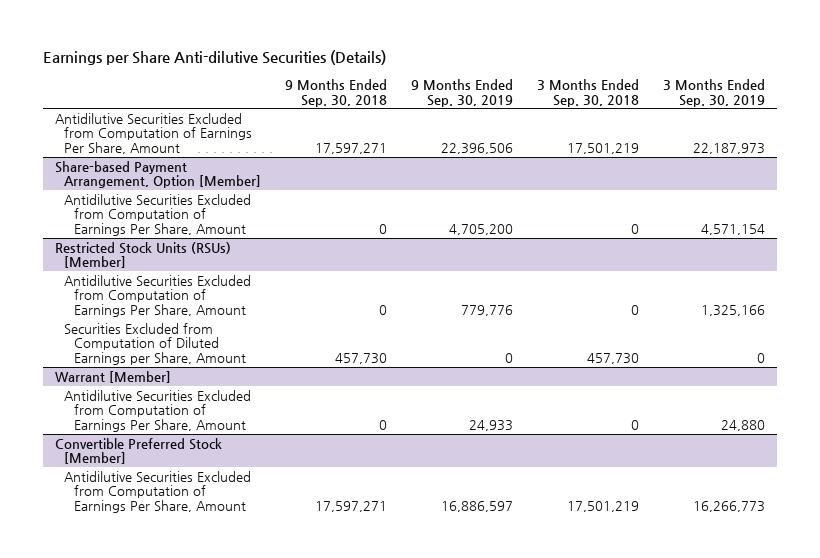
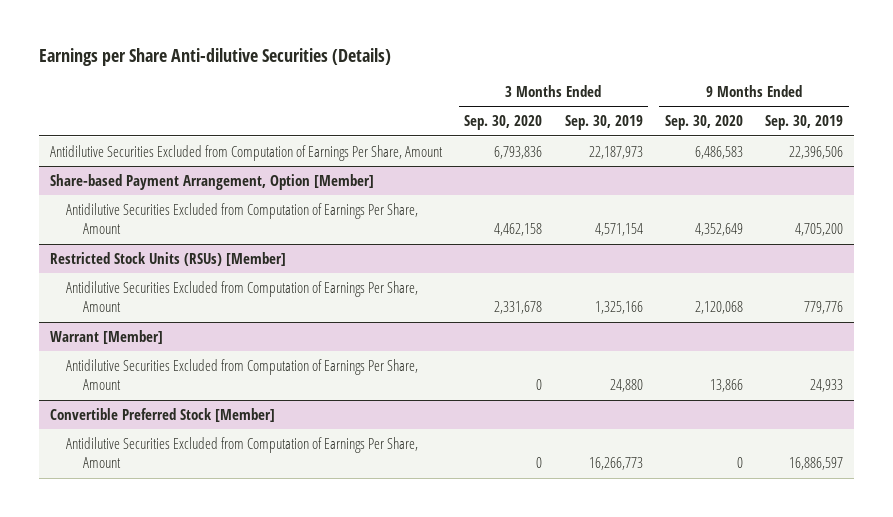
- | 9 Months Ended Sep. 30, 2018 | 9 Months Ended Sep. 30, 2019 | 3 Months Ended Sep. 30, 2018 | 3 Months Ended Sep. 30, 2019
+ | 3 Months Ended Sep. 30, 2020 | 3 Months Ended Sep. 30, 2019 | 9 Months Ended Sep. 30, 2020 | 9 Months Ended Sep. 30, 2019
@ Restricted Stock Units (RSUs) [Member]
- Securities Excluded from Computation of Diluted Earnings per Share, Amount | 457,730 | 0 | 457,730 | 0

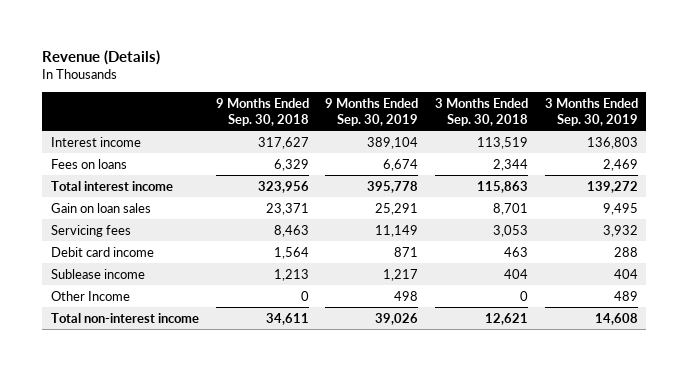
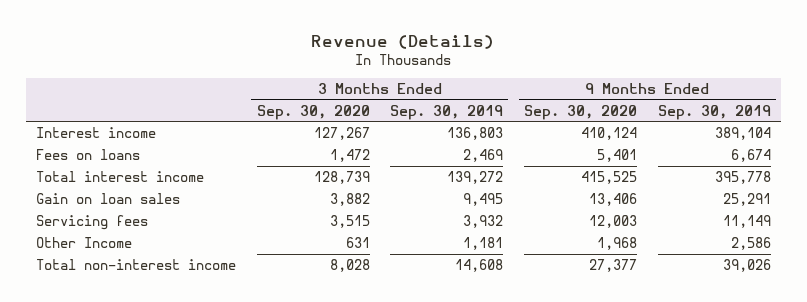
- | 9 Months Ended Sep. 30, 2018 | 9 Months Ended Sep. 30, 2019 | 3 Months Ended Sep. 30, 2018 | 3 Months Ended Sep. 30, 2019
+ | 3 Months Ended Sep. 30, 2020 | 3 Months Ended Sep. 30, 2019 | 9 Months Ended Sep. 30, 2020 | 9 Months Ended Sep. 30, 2019
- Debit card income | 1,564 | 871 | 463 | 288
- Sublease income | 1,213 | 1,217 | 404 | 404
- Other Income | 0 | 498 | 0 | 489
+ Other Income | 631 | 1,181 | 1,968 | 2,586

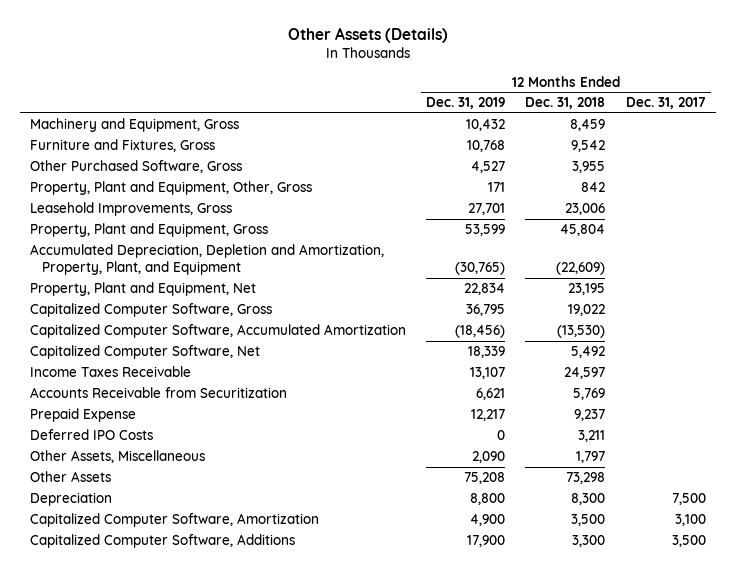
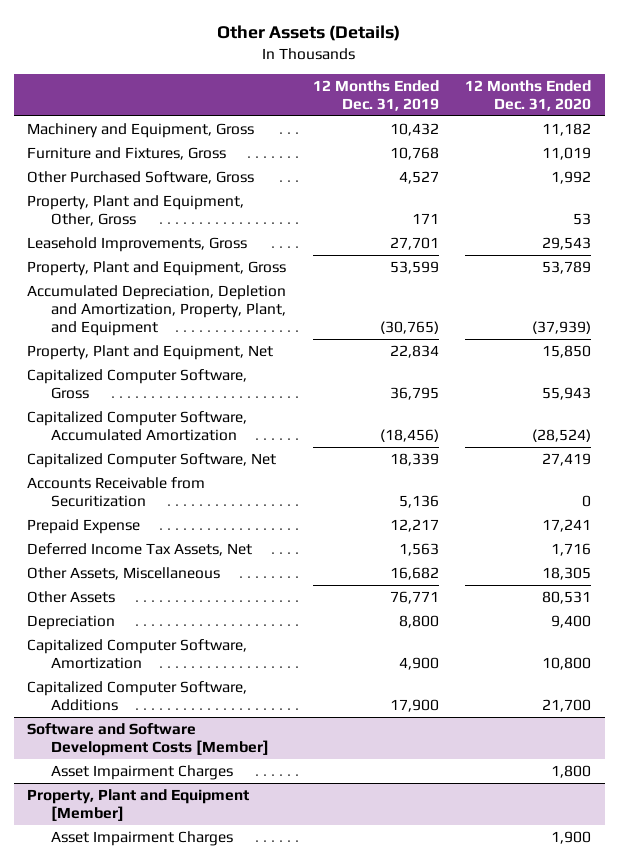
- | 12 Months Ended Dec. 31, 2019 | 12 Months Ended Dec. 31, 2018 | 12 Months Ended Dec. 31, 2017
+ | 12 Months Ended Dec. 31, 2019 | 12 Months Ended Dec. 31, 2020
- Income Taxes Receivable | 13,107 | 24,597 |
- Accounts Receivable from Securitization | 6,621 | 5,769 |
+ Accounts Receivable from Securitization | 5,136 | 0
- Deferred IPO Costs | 0 | 3,211 |
- Other Assets, Miscellaneous | 2,090 | 1,797 |
- Other Assets | 75,208 | 73,298 |
+ Deferred Income Tax Assets, Net | 1,563 | 1,716
+ Other Assets, Miscellaneous | 16,682 | 18,305
+ Other Assets | 76,771 | 80,531
+ Software and Software Development Costs [Member]
+ Asset Impairment Charges | | 1,800
+ Property, Plant and Equipment [Member]
+ Asset Impairment Charges | | 1,900

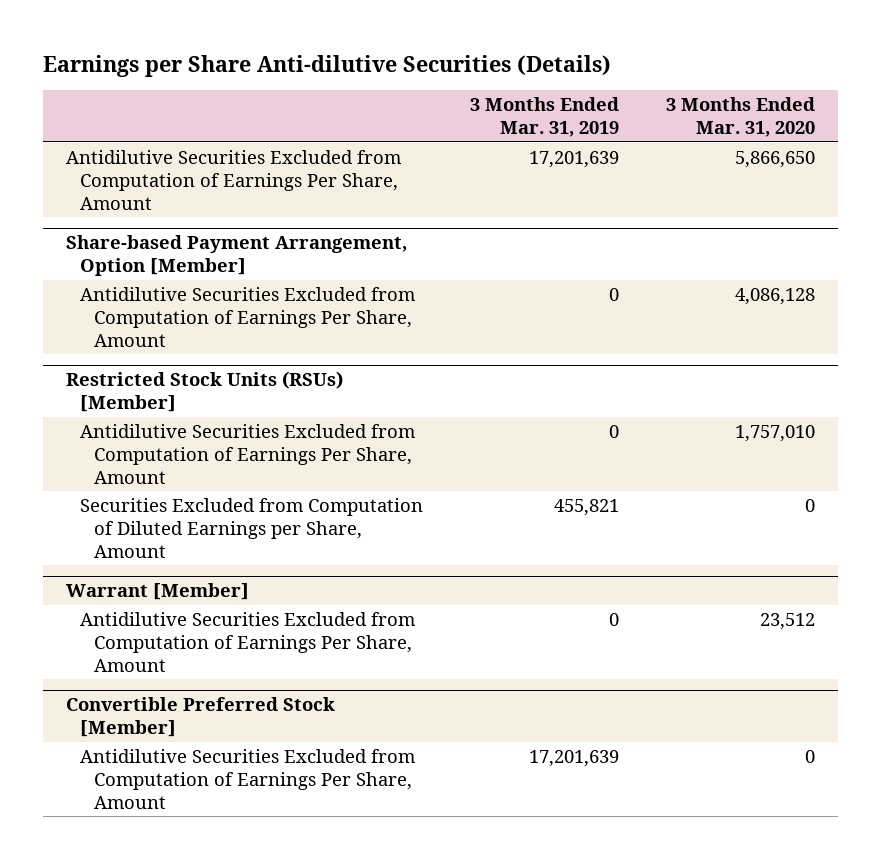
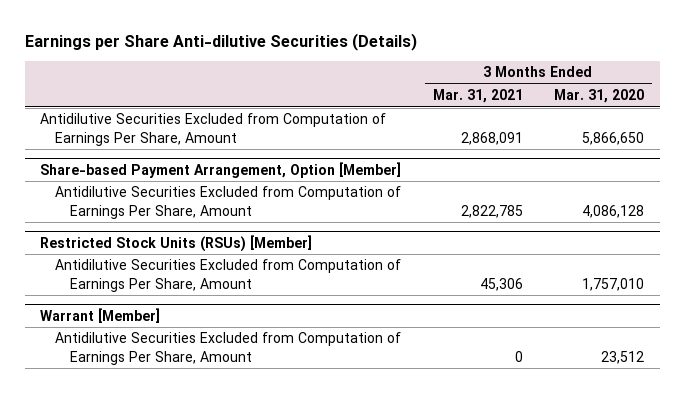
- | 3 Months Ended Mar. 31, 2019 | 3 Months Ended Mar. 31, 2020
+ | 3 Months Ended Mar. 31, 2021 | 3 Months Ended Mar. 31, 2020
@ Restricted Stock Units (RSUs) [Member]
- Securities Excluded from Computation of Diluted Earnings per Share, Amount | 455,821 | 0
- Convertible Preferred Stock [Member]
- Antidilutive Securities Excluded from Computation of Earnings Per Share, Amount | 17,201,639 | 0

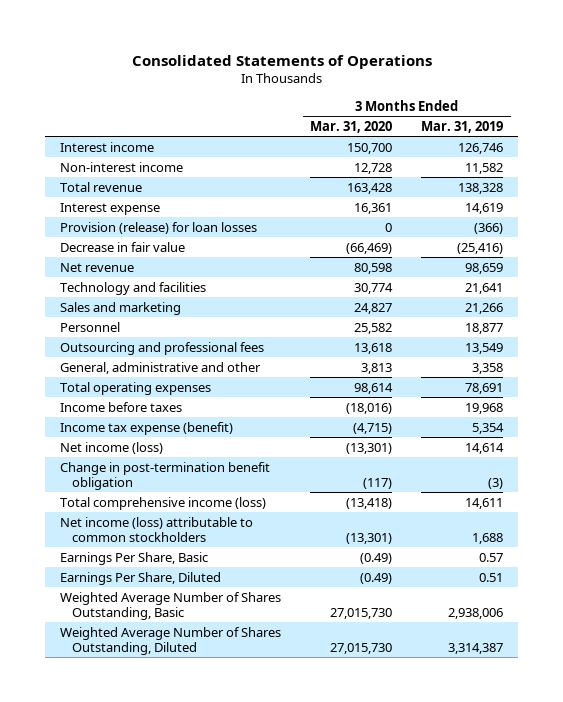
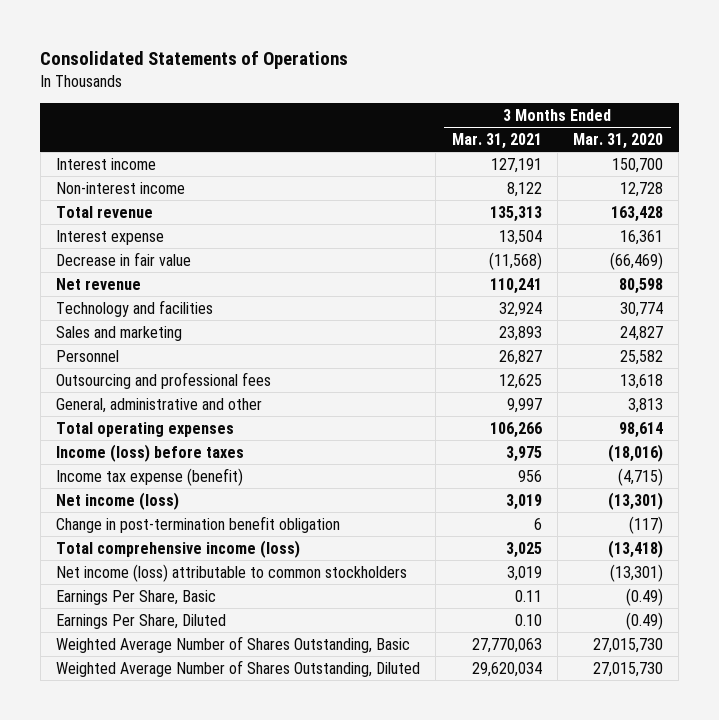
- | 3 Months Ended Mar. 31, 2020 | 3 Months Ended Mar. 31, 2019
+ | 3 Months Ended Mar. 31, 2021 | 3 Months Ended Mar. 31, 2020
- Provision (release) for loan losses | 0 | (366)
- Income before taxes | (18,016) | 19,968
+ Income (loss) before taxes | 3,975 | (18,016)

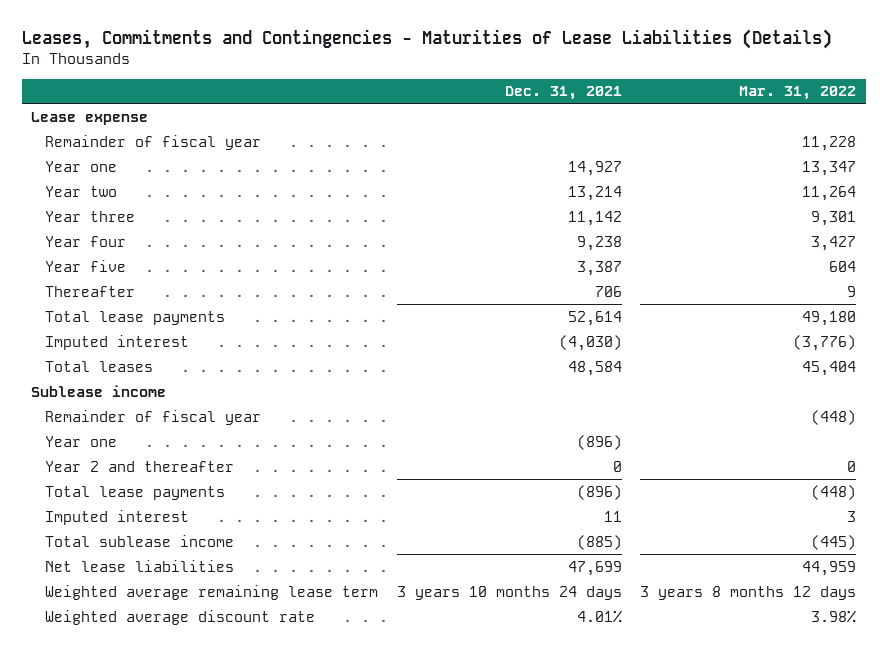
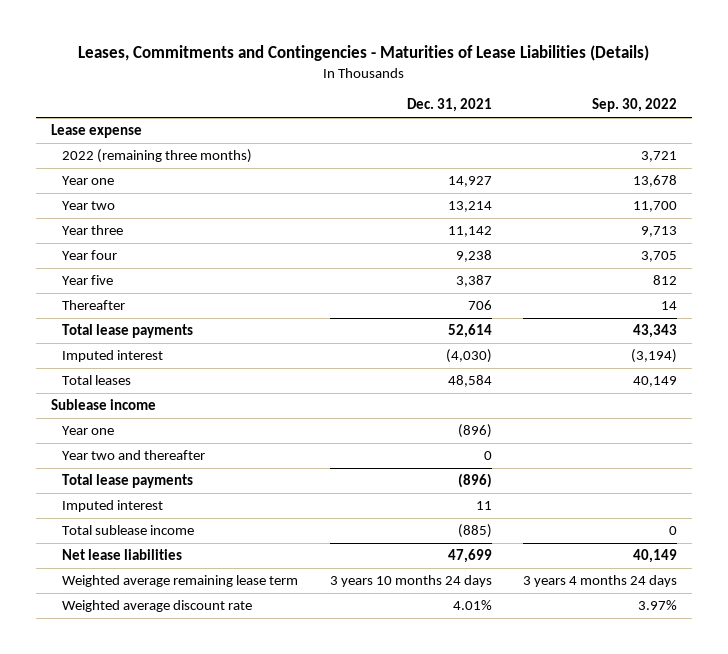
- | Dec. 31, 2021 | Mar. 31, 2022
+ | Dec. 31, 2021 | Sep. 30, 2022
- Remainder of fiscal year | | 11,228
+ 2022 (remaining three months) | | 3,721
- Remainder of fiscal year | | (448)
- Year 2 and thereafter | 0 | 0
+ Year two and thereafter | 0 |

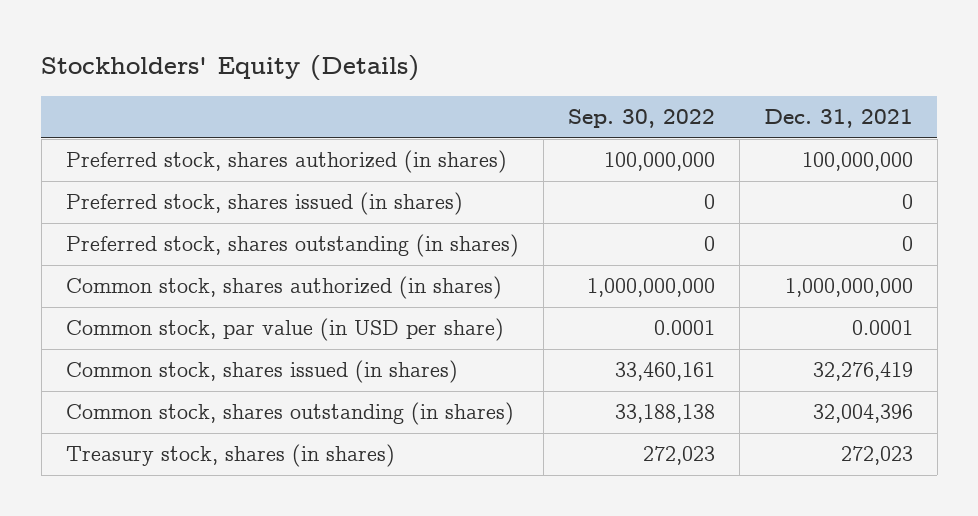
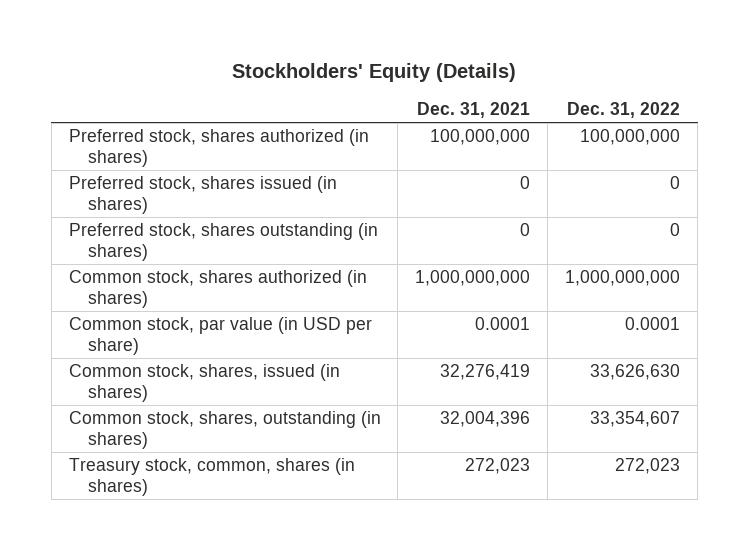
- | Sep. 30, 2022 | Dec. 31, 2021
+ | Dec. 31, 2021 | Dec. 31, 2022
- Common stock, shares issued (in shares) | 33,460,161 | 32,276,419
- Common stock, shares outstanding (in shares) | 33,188,138 | 32,004,396
- Treasury stock, shares (in shares) | 272,023 | 272,023
+ Common stock, shares, issued (in shares) | 32,276,419 | 33,626,630
+ Common stock, shares, outstanding (in shares) | 32,004,396 | 33,354,607
+ Treasury stock, common, shares (in shares) | 272,023 | 272,023

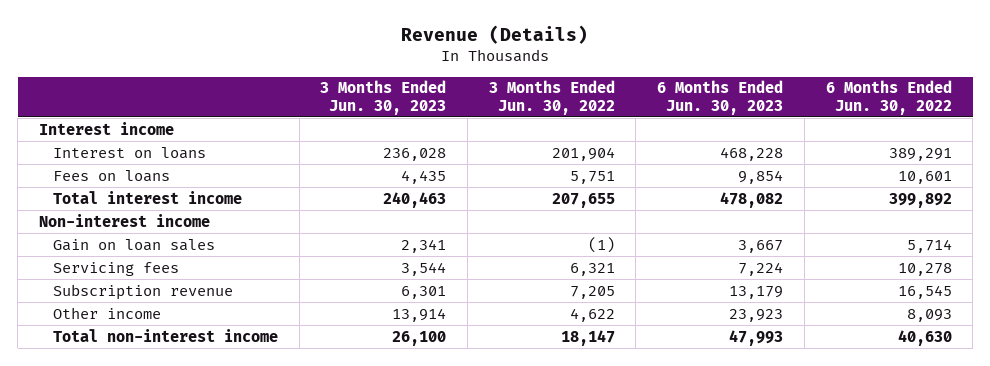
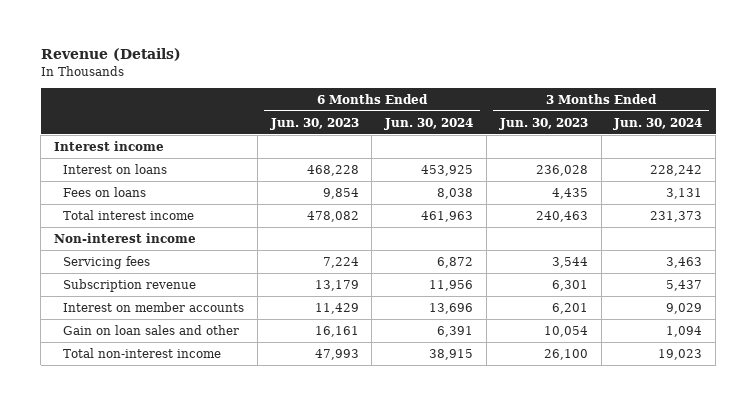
- | 3 Months Ended Jun. 30, 2023 | 3 Months Ended Jun. 30, 2022 | 6 Months Ended Jun. 30, 2023 | 6 Months Ended Jun. 30, 2022
+ | 6 Months Ended Jun. 30, 2023 | 6 Months Ended Jun. 30, 2024 | 3 Months Ended Jun. 30, 2023 | 3 Months Ended Jun. 30, 2024
- Gain on loan sales | 2,341 | (1) | 3,667 | 5,714
- Other income | 13,914 | 4,622 | 23,923 | 8,093
+ Interest on member accounts | 11,429 | 13,696 | 6,201 | 9,029
+ Gain on loan sales and other | 16,161 | 6,391 | 10,054 | 1,094

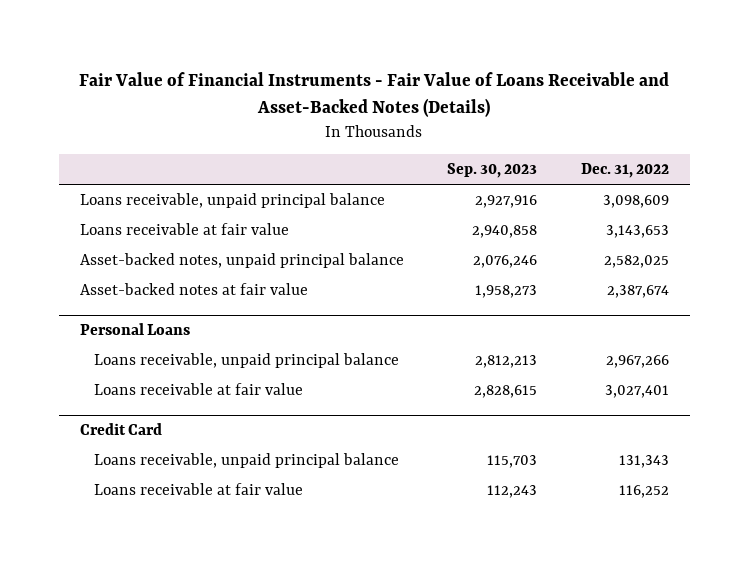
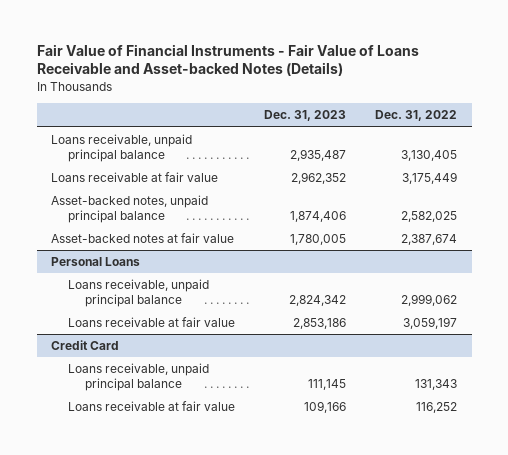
- Fair Value of Financial Instruments - Fair Value of Loans Receivable and Asset-Backed Notes (Details)
+ Fair Value of Financial Instruments - Fair Value of Loans Receivable and Asset-backed Notes (Details)
- | Sep. 30, 2023 | Dec. 31, 2022
+ | Dec. 31, 2023 | Dec. 31, 2022
- Loans receivable, unpaid principal balance | 2,927,916 | 3,098,609
- Loans receivable at fair value | 2,940,858 | 3,143,653
+ Loans receivable, unpaid principal balance | 2,935,487 | 3,130,405
+ Loans receivable at fair value | 2,962,352 | 3,175,449
@ Personal Loans
- Loans receivable, unpaid principal balance | 2,812,213 | 2,967,266
- Loans receivable at fair value | 2,828,615 | 3,027,401
+ Loans receivable, unpaid principal balance | 2,824,342 | 2,999,062
+ Loans receivable at fair value | 2,853,186 | 3,059,197

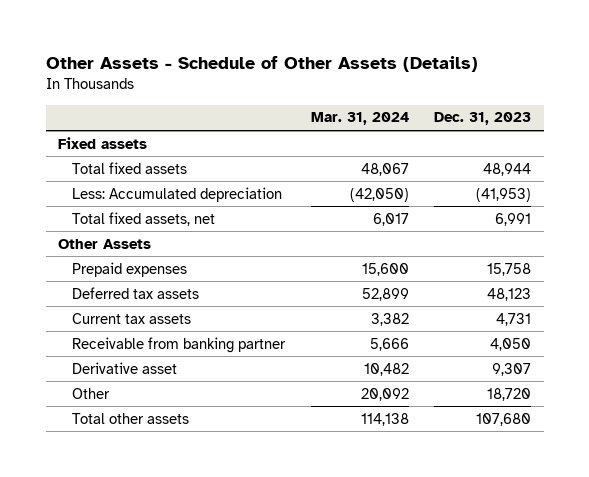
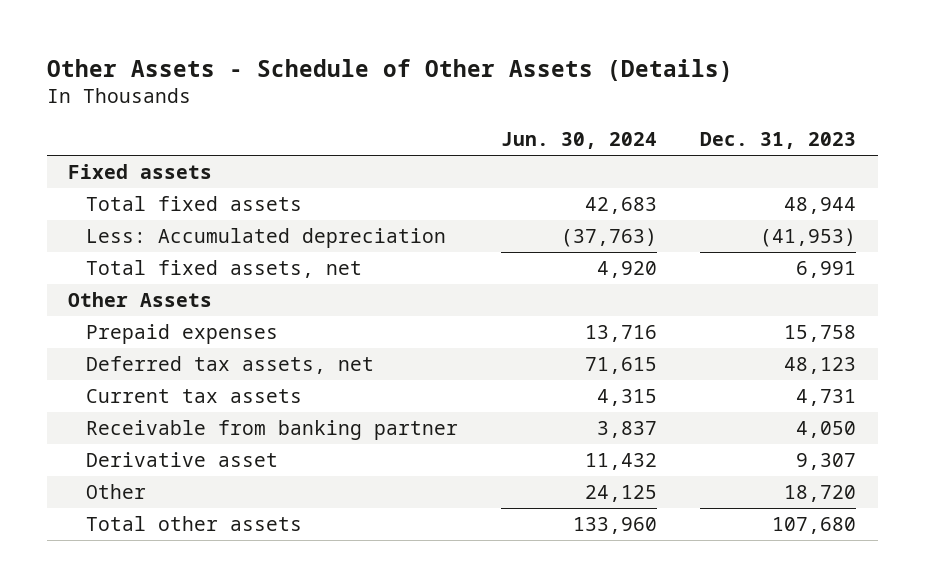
- | Mar. 31, 2024 | Dec. 31, 2023
+ | Jun. 30, 2024 | Dec. 31, 2023
- Deferred tax assets | 52,899 | 48,123
+ Deferred tax assets, net | 71,615 | 48,123

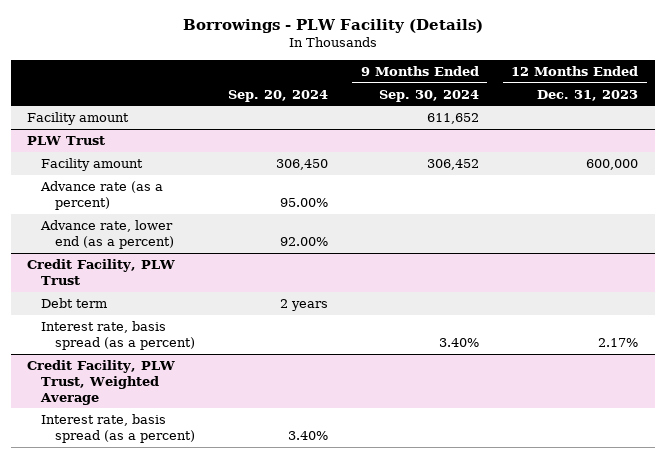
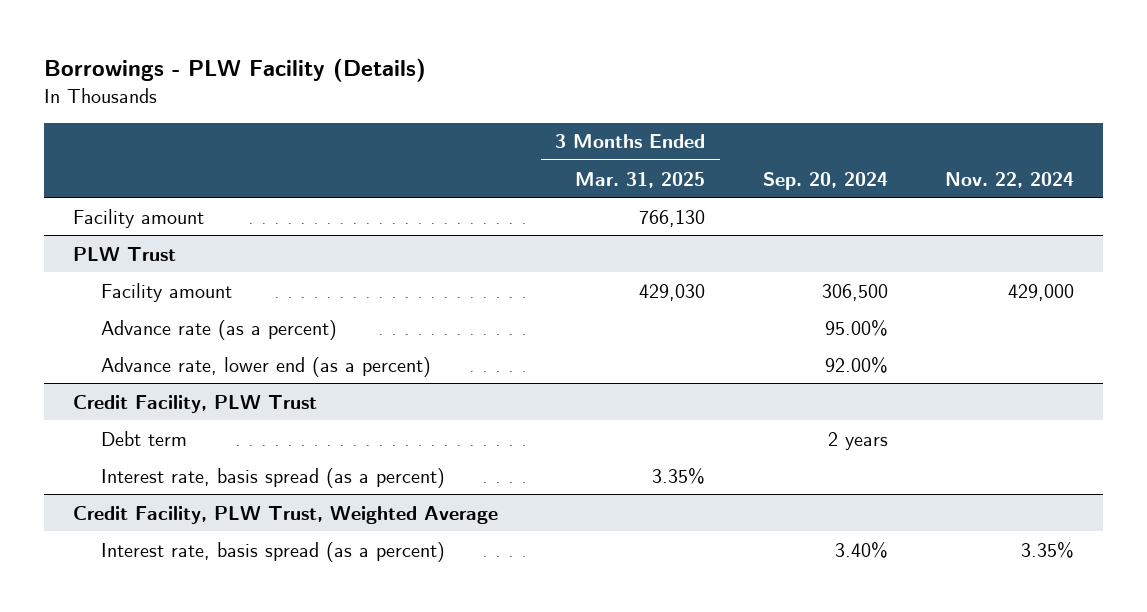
- | Sep. 20, 2024 | 9 Months Ended Sep. 30, 2024 | 12 Months Ended Dec. 31, 2023
+ | 3 Months Ended Mar. 31, 2025 | Sep. 20, 2024 | Nov. 22, 2024
@ PLW Trust
- Facility amount | 306,450 | 306,452 | 600,000
+ Facility amount | 429,030 | 306,500 | 429,000

